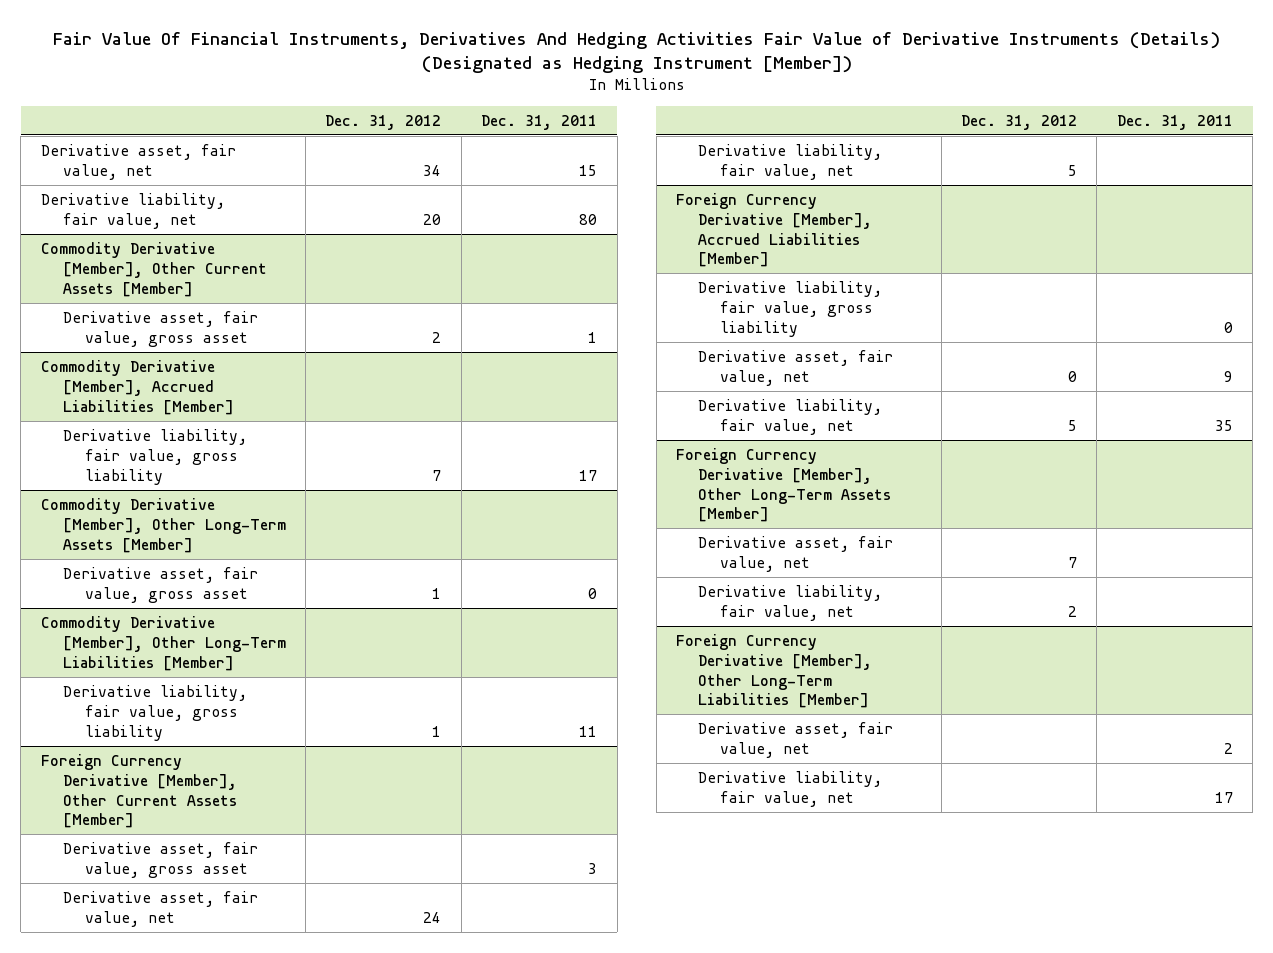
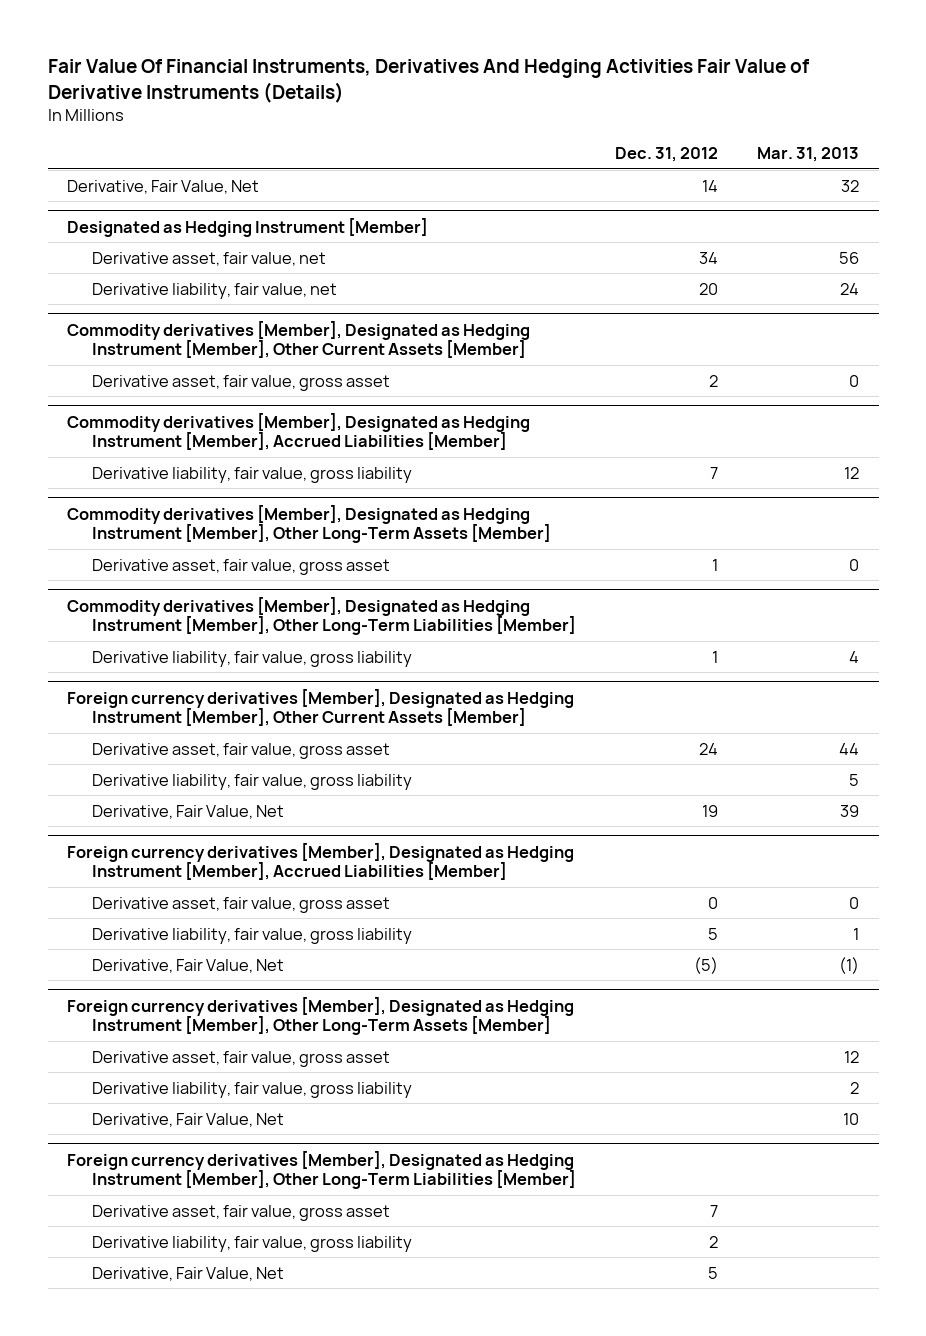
- Fair Value Of Financial Instruments, Derivatives And Hedging Activities Fair Value of Derivative Instruments (Details) (Designated as Hedging Instrument [Member])
+ Fair Value Of Financial Instruments, Derivatives And Hedging Activities Fair Value of Derivative Instruments (Details)
- | Dec. 31, 2012 | Dec. 31, 2011
+ | Dec. 31, 2012 | Mar. 31, 2013
+ Derivative, Fair Value, Net | 14 | 32
+ Designated as Hedging Instrument [Member]
- Commodity Derivative [Member], Other Current Assets [Member]
+ Commodity derivatives [Member], Designated as Hedging Instrument [Member], Other Current Assets [Member]
- Commodity Derivative [Member], Accrued Liabilities [Member]
+ Commodity derivatives [Member], Designated as Hedging Instrument [Member], Accrued Liabilities [Member]
- Commodity Derivative [Member], Other Long-Term Assets [Member]
+ Commodity derivatives [Member], Designated as Hedging Instrument [Member], Other Long-Term Assets [Member]
- Commodity Derivative [Member], Other Long-Term Liabilities [Member]
+ Commodity derivatives [Member], Designated as Hedging Instrument [Member], Other Long-Term Liabilities [Member]
- Foreign Currency Derivative [Member], Other Current Assets [Member]
+ Foreign currency derivatives [Member], Designated as Hedging Instrument [Member], Other Current Assets [Member]
+ Derivative asset, fair value, gross asset | 24 | 44
+ Derivative liability, fair value, gross liability | | 5
+ Derivative, Fair Value, Net | 19 | 39
+ Foreign currency derivatives [Member], Designated as Hedging Instrument [Member], Accrued Liabilities [Member]
+ Derivative asset, fair value, gross asset | 0 | 0
+ Derivative liability, fair value, gross liability | 5 | 1
+ Derivative, Fair Value, Net | (5) | (1)
+ Foreign currency derivatives [Member], Designated as Hedging Instrument [Member], Other Long-Term Assets [Member]
- Derivative asset, fair value, net | 24 |
- Derivative liability, fair value, net | 5 |
- Foreign Currency Derivative [Member], Accrued Liabilities [Member]
- Derivative asset, fair value, net | 0 | 9
- Derivative liability, fair value, net | 5 | 35
- Foreign Currency Derivative [Member], Other Long-Term Assets [Member]
- Derivative asset, fair value, net | 7 |
- Derivative liability, fair value, net | 2 |
- Foreign Currency Derivative [Member], Other Long-Term Liabilities [Member]
- Derivative asset, fair value, net | | 2
- Derivative liability, fair value, net | | 17
+ Derivative, Fair Value, Net | | 10
+ Foreign currency derivatives [Member], Designated as Hedging Instrument [Member], Other Long-Term Liabilities [Member]
+ Derivative asset, fair value, gross asset | 7 |
+ Derivative liability, fair value, gross liability | 2 |
+ Derivative, Fair Value, Net | 5 |

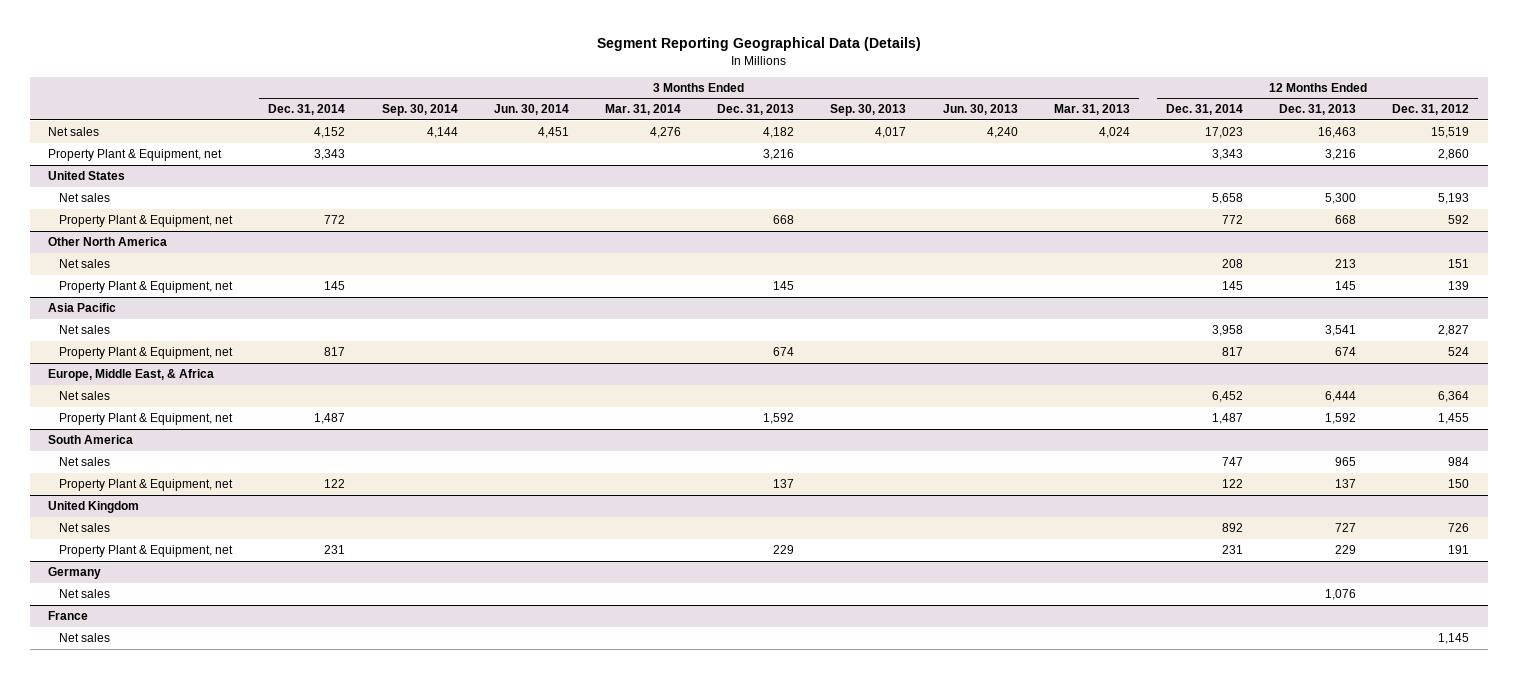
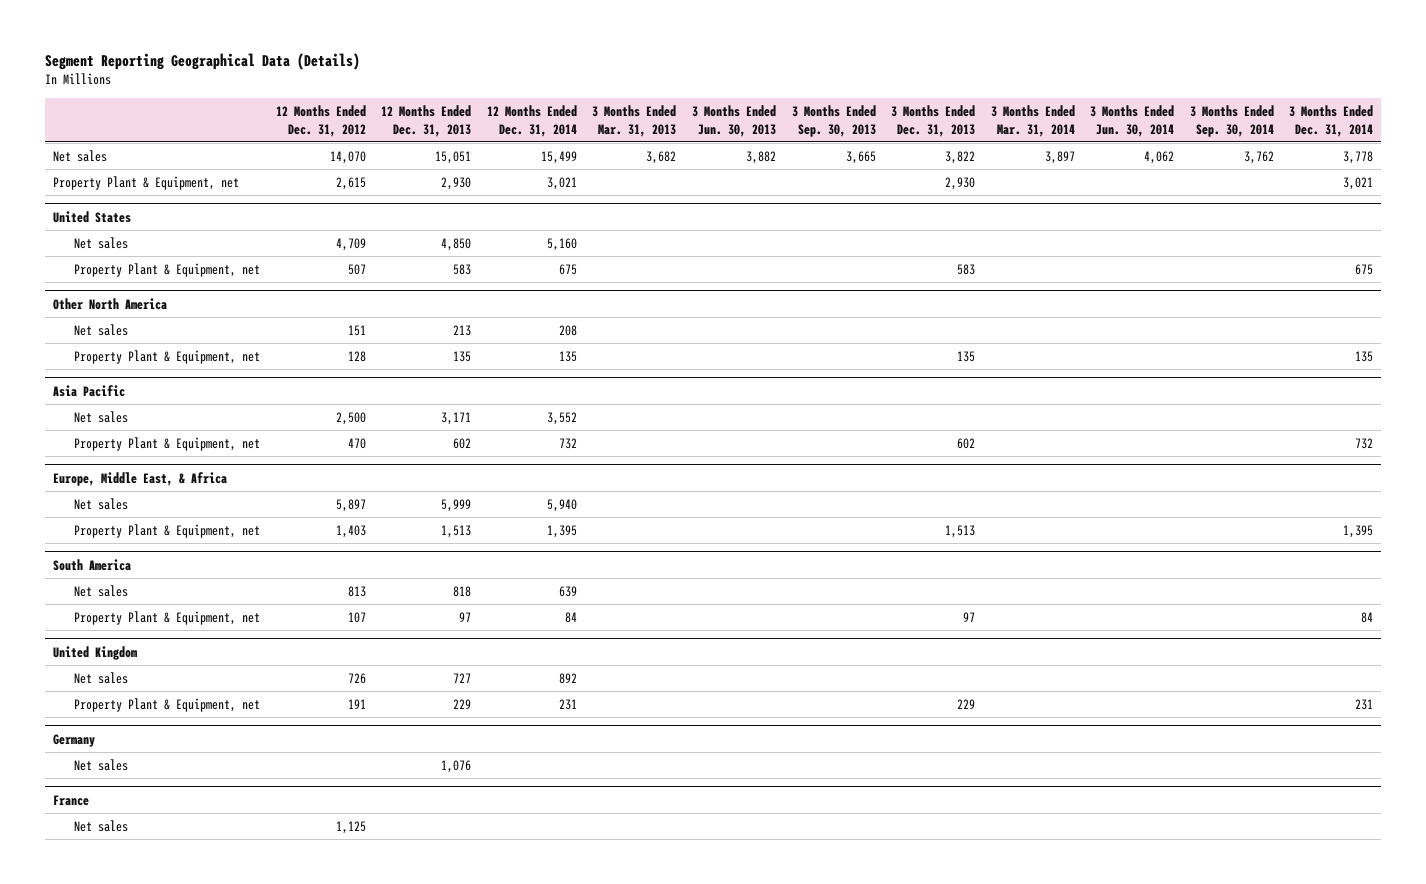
- | 3 Months Ended Dec. 31, 2014 | 3 Months Ended Sep. 30, 2014 | 3 Months Ended Jun. 30, 2014 | 3 Months Ended Mar. 31, 2014 | 3 Months Ended Dec. 31, 2013 | 3 Months Ended Sep. 30, 2013 | 3 Months Ended Jun. 30, 2013 | 3 Months Ended Mar. 31, 2013 | 12 Months Ended Dec. 31, 2014 | 12 Months Ended Dec. 31, 2013 | 12 Months Ended Dec. 31, 2012
+ | 12 Months Ended Dec. 31, 2012 | 12 Months Ended Dec. 31, 2013 | 12 Months Ended Dec. 31, 2014 | 3 Months Ended Mar. 31, 2013 | 3 Months Ended Jun. 30, 2013 | 3 Months Ended Sep. 30, 2013 | 3 Months Ended Dec. 31, 2013 | 3 Months Ended Mar. 31, 2014 | 3 Months Ended Jun. 30, 2014 | 3 Months Ended Sep. 30, 2014 | 3 Months Ended Dec. 31, 2014
- Net sales | 4,152 | 4,144 | 4,451 | 4,276 | 4,182 | 4,017 | 4,240 | 4,024 | 17,023 | 16,463 | 15,519
- Property Plant & Equipment, net | 3,343 | | | | 3,216 | | | | 3,343 | 3,216 | 2,860
+ Net sales | 14,070 | 15,051 | 15,499 | 3,682 | 3,882 | 3,665 | 3,822 | 3,897 | 4,062 | 3,762 | 3,778
+ Property Plant & Equipment, net | 2,615 | 2,930 | 3,021 | | | | 2,930 | | | | 3,021
@ United States
- Net sales | | | | | | | | | 5,658 | 5,300 | 5,193
- Property Plant & Equipment, net | 772 | | | | 668 | | | | 772 | 668 | 592
+ Net sales | 4,709 | 4,850 | 5,160 | | | | | | | |
+ Property Plant & Equipment, net | 507 | 583 | 675 | | | | 583 | | | | 675
@ Other North America
- Property Plant & Equipment, net | 145 | | | | 145 | | | | 145 | 145 | 139
+ Property Plant & Equipment, net | 128 | 135 | 135 | | | | 135 | | | | 135
@ Asia Pacific
- Net sales | | | | | | | | | 3,958 | 3,541 | 2,827
- Property Plant & Equipment, net | 817 | | | | 674 | | | | 817 | 674 | 524
+ Net sales | 2,500 | 3,171 | 3,552 | | | | | | | |
+ Property Plant & Equipment, net | 470 | 602 | 732 | | | | 602 | | | | 732
@ Europe, Middle East, & Africa
- Net sales | | | | | | | | | 6,452 | 6,444 | 6,364
- Property Plant & Equipment, net | 1,487 | | | | 1,592 | | | | 1,487 | 1,592 | 1,455
+ Net sales | 5,897 | 5,999 | 5,940 | | | | | | | |
+ Property Plant & Equipment, net | 1,403 | 1,513 | 1,395 | | | | 1,513 | | | | 1,395
@ South America
- Net sales | | | | | | | | | 747 | 965 | 984
- Property Plant & Equipment, net | 122 | | | | 137 | | | | 122 | 137 | 150
+ Net sales | 813 | 818 | 639 | | | | | | | |
+ Property Plant & Equipment, net | 107 | 97 | 84 | | | | 97 | | | | 84
@ France
- Net sales | | | | | | | | | | | 1,145
+ Net sales | 1,125 | | | | | | | | | |

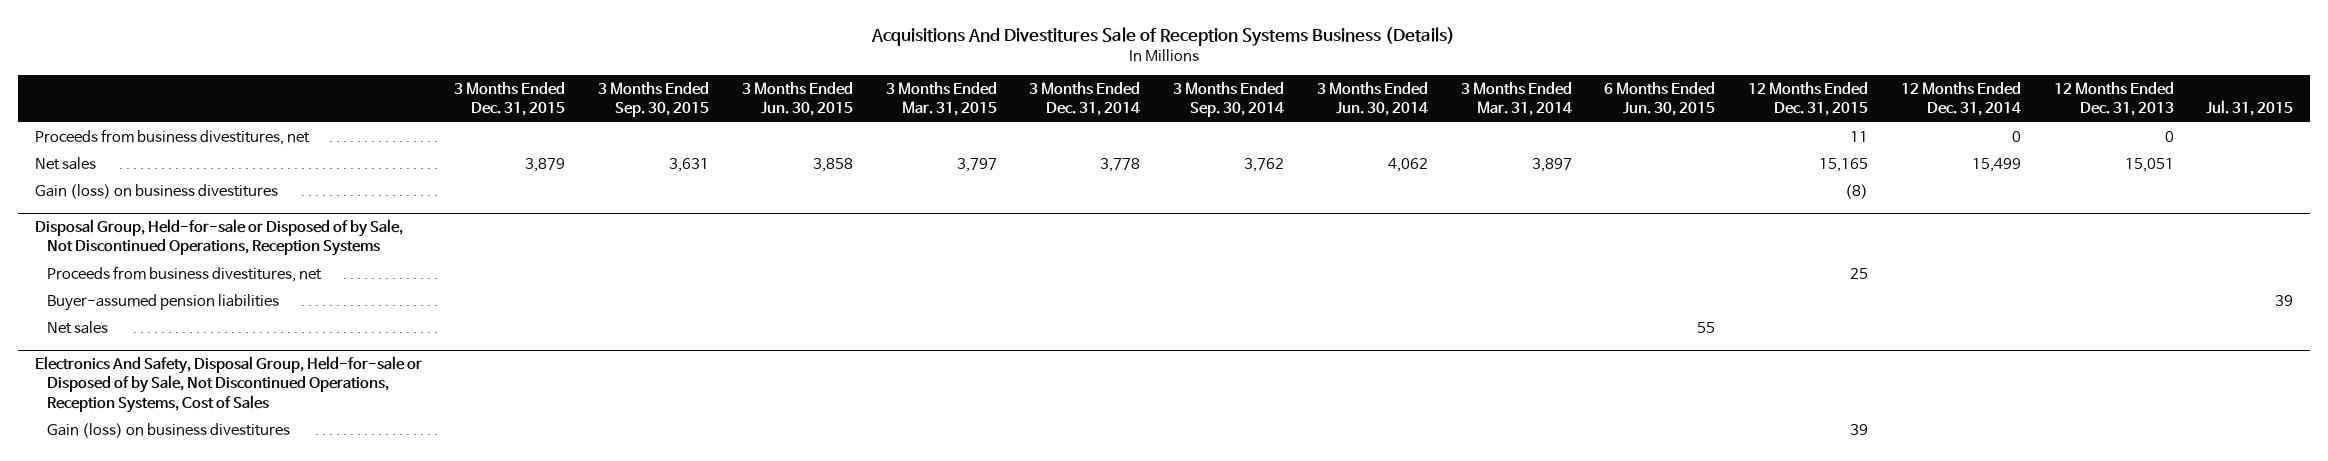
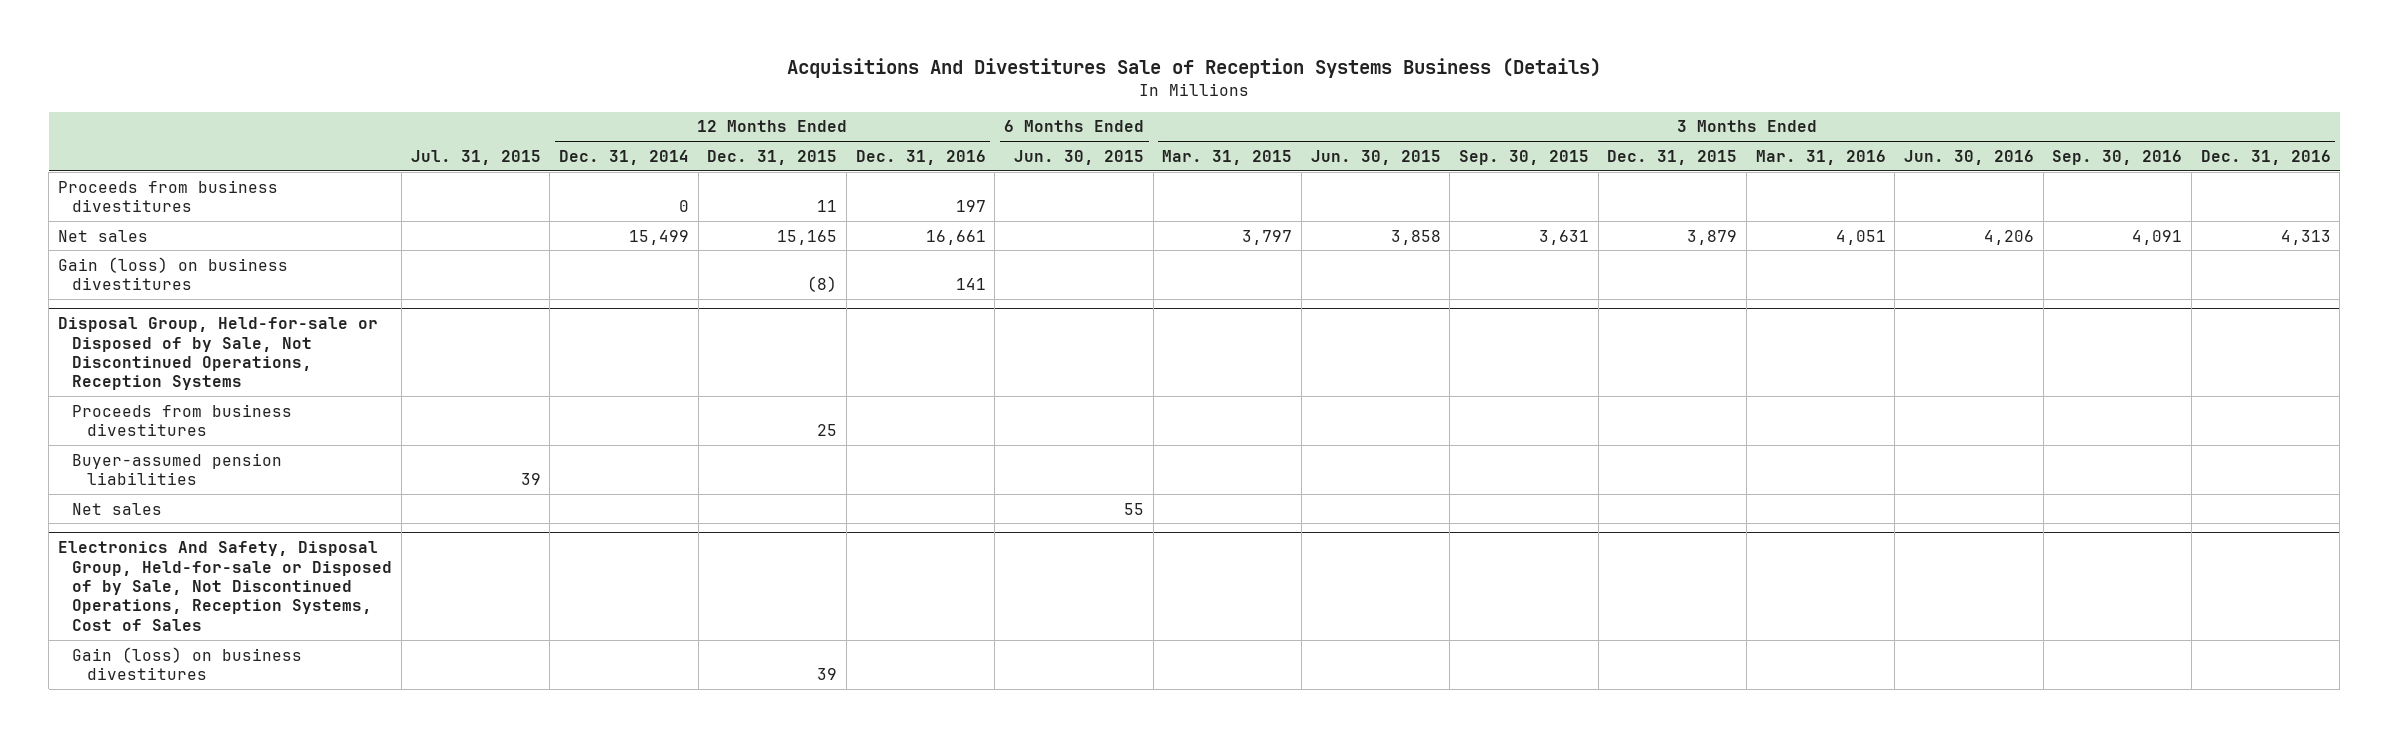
- | 3 Months Ended Dec. 31, 2015 | 3 Months Ended Sep. 30, 2015 | 3 Months Ended Jun. 30, 2015 | 3 Months Ended Mar. 31, 2015 | 3 Months Ended Dec. 31, 2014 | 3 Months Ended Sep. 30, 2014 | 3 Months Ended Jun. 30, 2014 | 3 Months Ended Mar. 31, 2014 | 6 Months Ended Jun. 30, 2015 | 12 Months Ended Dec. 31, 2015 | 12 Months Ended Dec. 31, 2014 | 12 Months Ended Dec. 31, 2013 | Jul. 31, 2015
+ | Jul. 31, 2015 | 12 Months Ended Dec. 31, 2014 | 12 Months Ended Dec. 31, 2015 | 12 Months Ended Dec. 31, 2016 | 6 Months Ended Jun. 30, 2015 | 3 Months Ended Mar. 31, 2015 | 3 Months Ended Jun. 30, 2015 | 3 Months Ended Sep. 30, 2015 | 3 Months Ended Dec. 31, 2015 | 3 Months Ended Mar. 31, 2016 | 3 Months Ended Jun. 30, 2016 | 3 Months Ended Sep. 30, 2016 | 3 Months Ended Dec. 31, 2016
- Proceeds from business divestitures, net | | | | | | | | | | 11 | 0 | 0 |
+ Proceeds from business divestitures | | 0 | 11 | 197 | | | | | | | | |
@ Disposal Group, Held-for-sale or Disposed of by Sale, Not Discontinued Operations, Reception Systems
- Proceeds from business divestitures, net | | | | | | | | | | 25 | | |
+ Proceeds from business divestitures | | | 25 | | | | | | | | | |

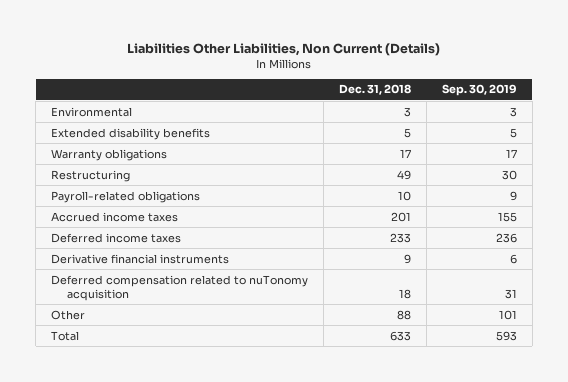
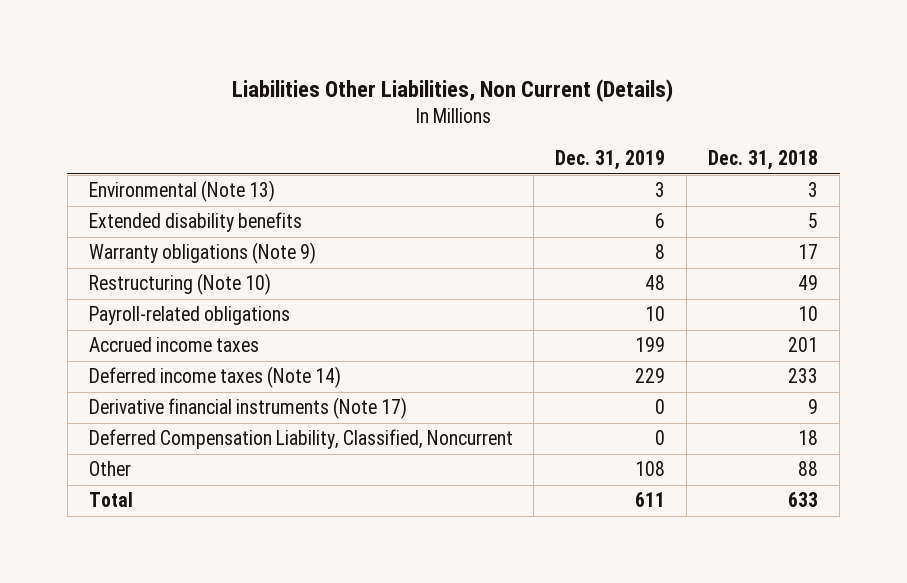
- | Dec. 31, 2018 | Sep. 30, 2019
+ | Dec. 31, 2019 | Dec. 31, 2018
- Environmental | 3 | 3
+ Environmental (Note 13) | 3 | 3
- Warranty obligations | 17 | 17
- Restructuring | 49 | 30
+ Warranty obligations (Note 9) | 8 | 17
+ Restructuring (Note 10) | 48 | 49
- Deferred income taxes | 233 | 236
- Derivative financial instruments | 9 | 6
- Deferred compensation related to nuTonomy acquisition | 18 | 31
+ Deferred income taxes (Note 14) | 229 | 233
+ Derivative financial instruments (Note 17) | 0 | 9
+ Deferred Compensation Liability, Classified, Noncurrent | 0 | 18

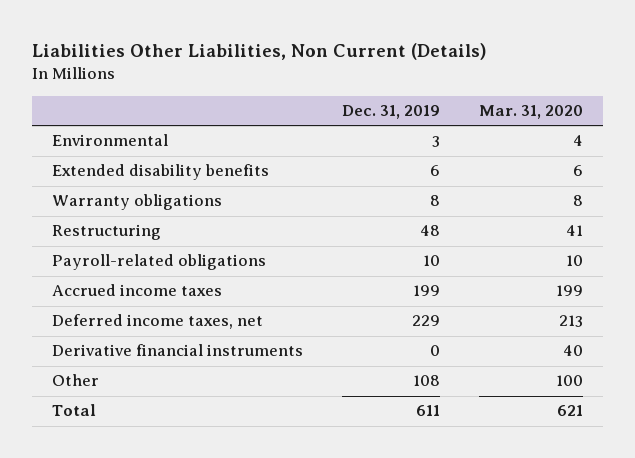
- | Dec. 31, 2019 | Dec. 31, 2018
+ | Dec. 31, 2019 | Mar. 31, 2020
- Environmental (Note 13) | 3 | 3
+ Environmental | 3 | 4
- Warranty obligations (Note 9) | 8 | 17
- Restructuring (Note 10) | 48 | 49
+ Warranty obligations | 8 | 8
+ Restructuring | 48 | 41
- Deferred income taxes (Note 14) | 229 | 233
- Derivative financial instruments (Note 17) | 0 | 9
- Deferred Compensation Liability, Classified, Noncurrent | 0 | 18
+ Deferred income taxes, net | 229 | 213
+ Derivative financial instruments | 0 | 40

